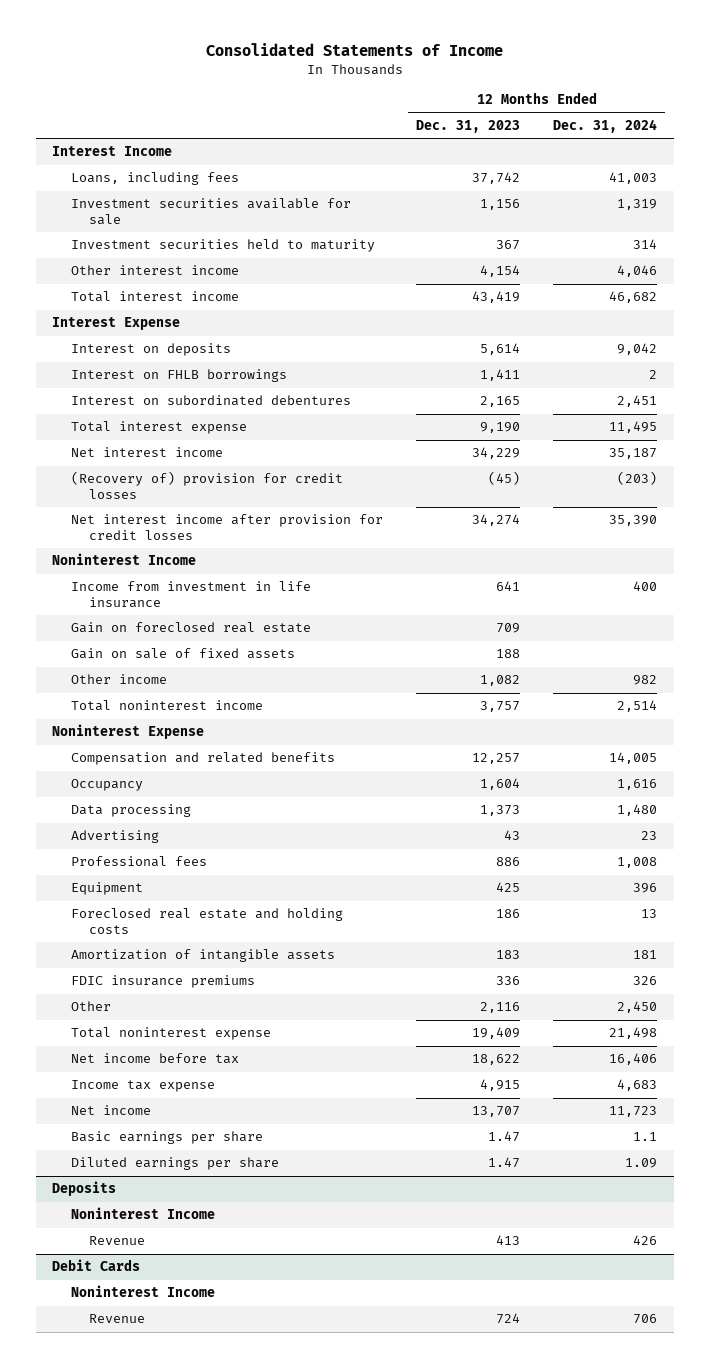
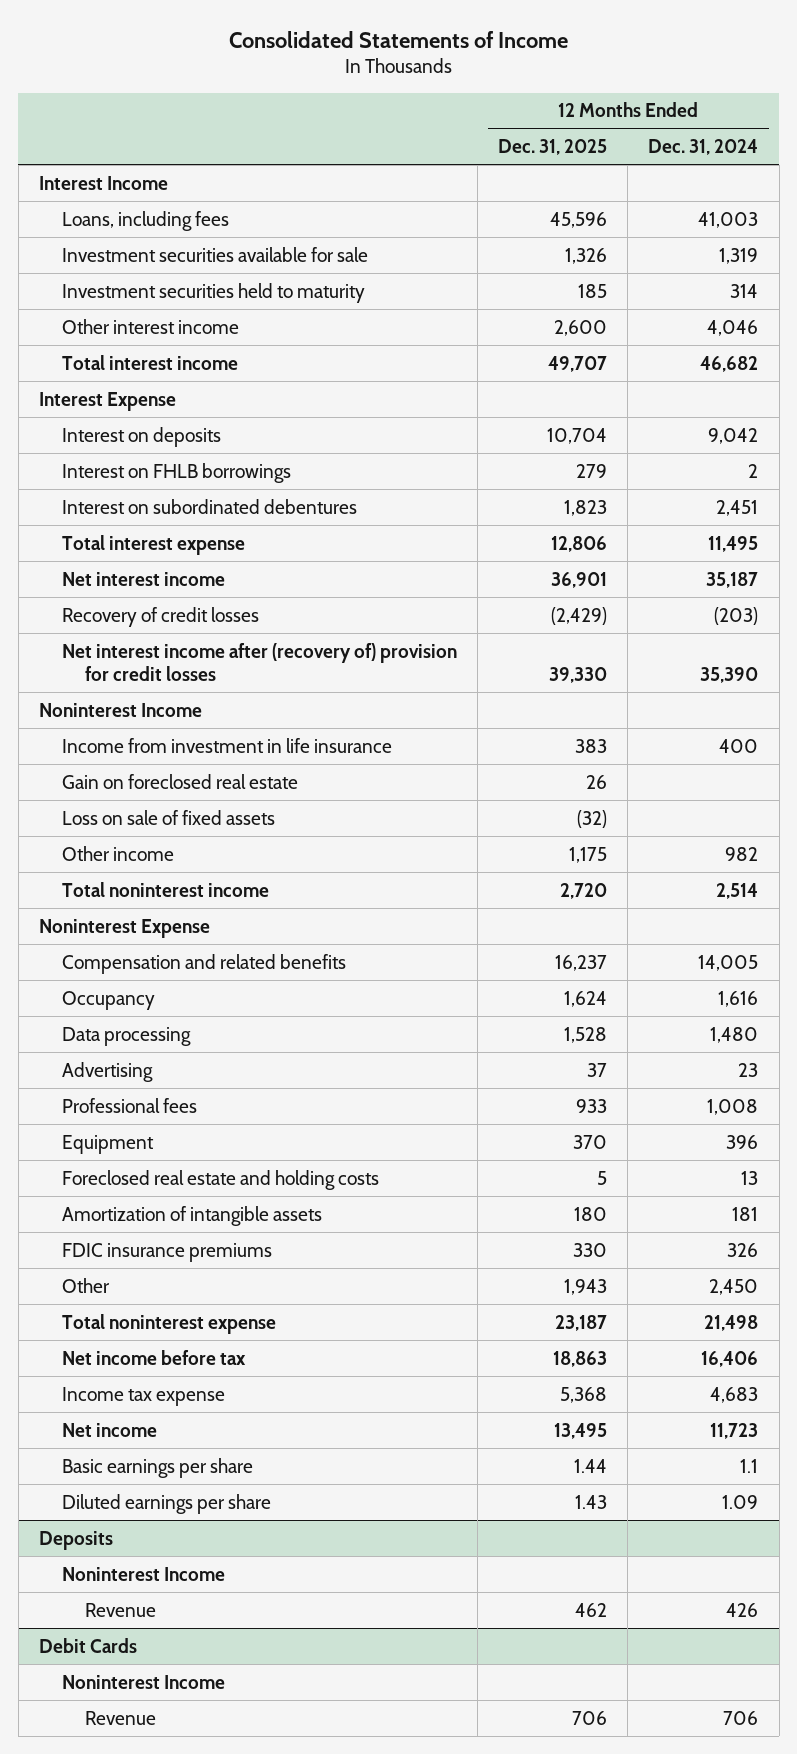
- | 12 Months Ended Dec. 31, 2023 | 12 Months Ended Dec. 31, 2024
+ | 12 Months Ended Dec. 31, 2025 | 12 Months Ended Dec. 31, 2024
- (Recovery of) provision for credit losses | (45) | (203)
- Net interest income after provision for credit losses | 34,274 | 35,390
+ Recovery of credit losses | (2,429) | (203)
+ Net interest income after (recovery of) provision for credit losses | 39,330 | 35,390
- Gain on sale of fixed assets | 188 |
+ Loss on sale of fixed assets | (32) |

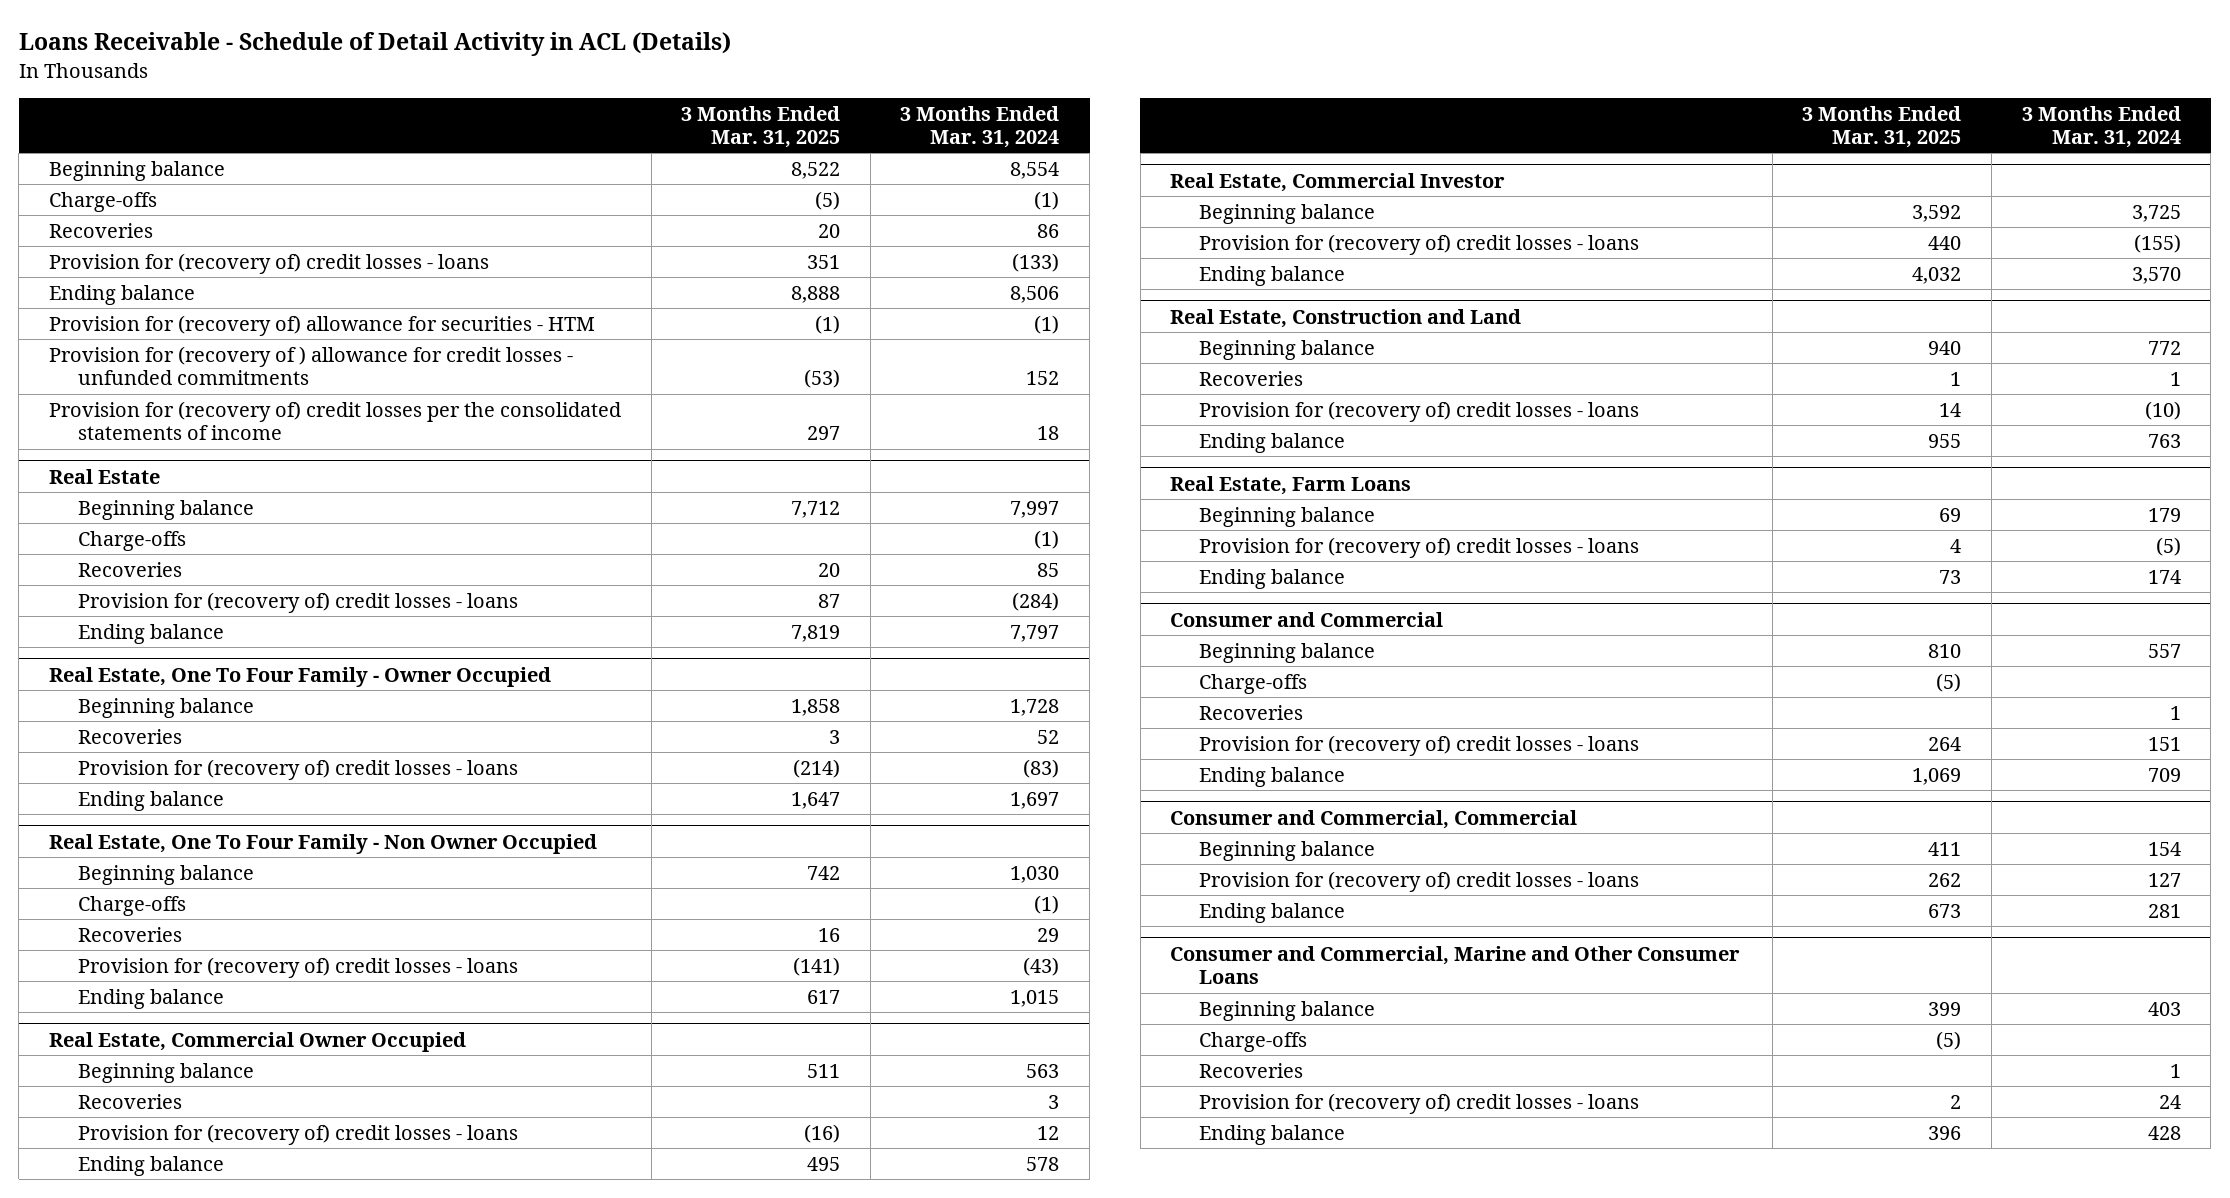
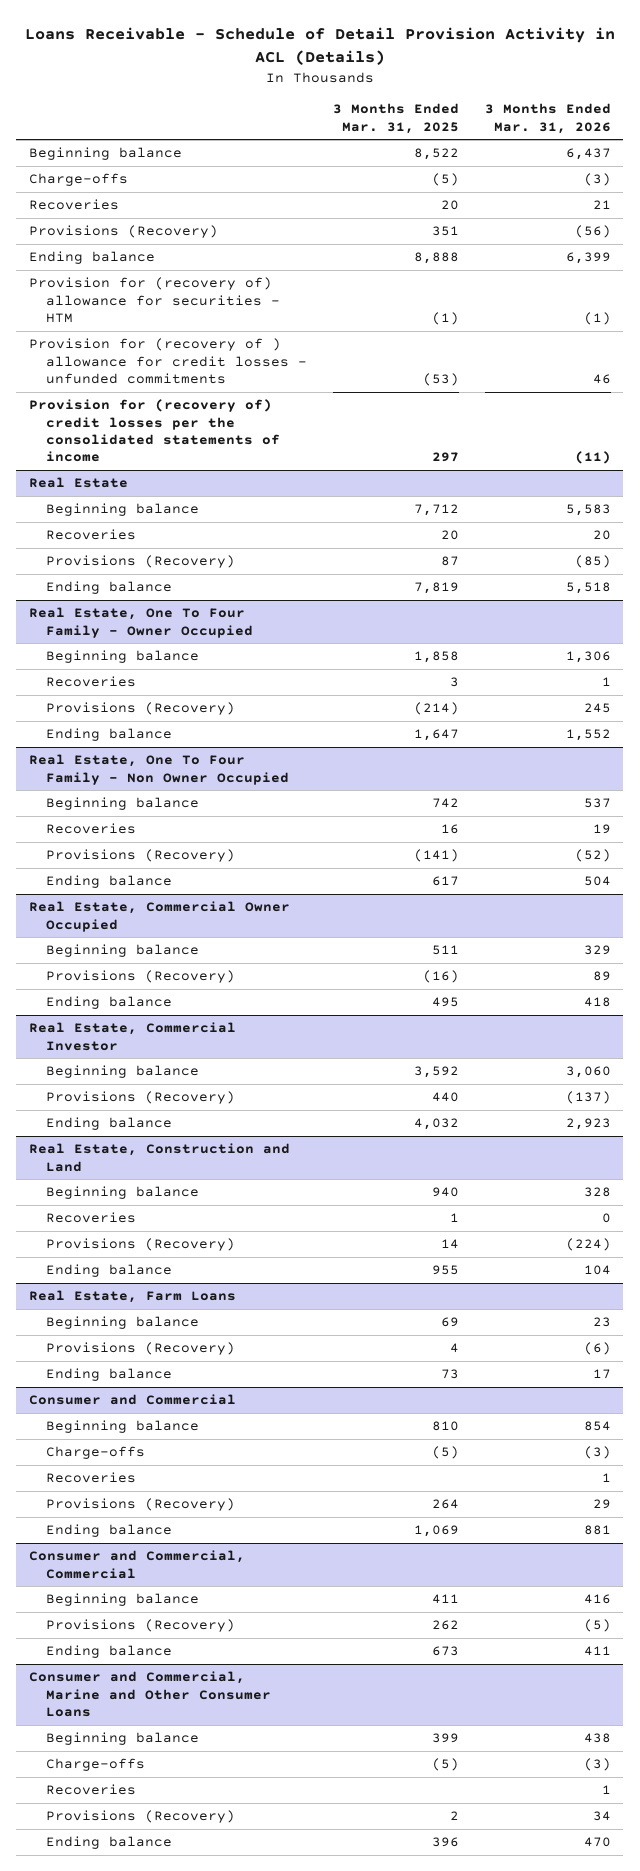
- Loans Receivable - Schedule of Detail Activity in ACL (Details)
+ Loans Receivable - Schedule of Detail Provision Activity in ACL (Details)
- | 3 Months Ended Mar. 31, 2025 | 3 Months Ended Mar. 31, 2024
+ | 3 Months Ended Mar. 31, 2025 | 3 Months Ended Mar. 31, 2026
- Provision for (recovery of) credit losses - loans | 351 | (133)
+ Provisions (Recovery) | 351 | (56)
@ Real Estate
- Charge-offs | | (1)
- Provision for (recovery of) credit losses - loans | 87 | (284)
+ Provisions (Recovery) | 87 | (85)
@ Real Estate, One To Four Family - Owner Occupied
- Provision for (recovery of) credit losses - loans | (214) | (83)
+ Provisions (Recovery) | (214) | 245
@ Real Estate, One To Four Family - Non Owner Occupied
- Charge-offs | | (1)
- Provision for (recovery of) credit losses - loans | (141) | (43)
+ Provisions (Recovery) | (141) | (52)
@ Real Estate, Commercial Owner Occupied
- Recoveries | | 3
- Provision for (recovery of) credit losses - loans | (16) | 12
+ Provisions (Recovery) | (16) | 89
@ Real Estate, Commercial Investor
- Provision for (recovery of) credit losses - loans | 440 | (155)
+ Provisions (Recovery) | 440 | (137)
@ Real Estate, Construction and Land
- Provision for (recovery of) credit losses - loans | 14 | (10)
+ Provisions (Recovery) | 14 | (224)
@ Real Estate, Farm Loans
- Provision for (recovery of) credit losses - loans | 4 | (5)
+ Provisions (Recovery) | 4 | (6)
@ Consumer and Commercial
- Provision for (recovery of) credit losses - loans | 264 | 151
+ Provisions (Recovery) | 264 | 29
@ Consumer and Commercial, Commercial
- Provision for (recovery of) credit losses - loans | 262 | 127
+ Provisions (Recovery) | 262 | (5)
@ Consumer and Commercial, Marine and Other Consumer Loans
- Provision for (recovery of) credit losses - loans | 2 | 24
+ Provisions (Recovery) | 2 | 34

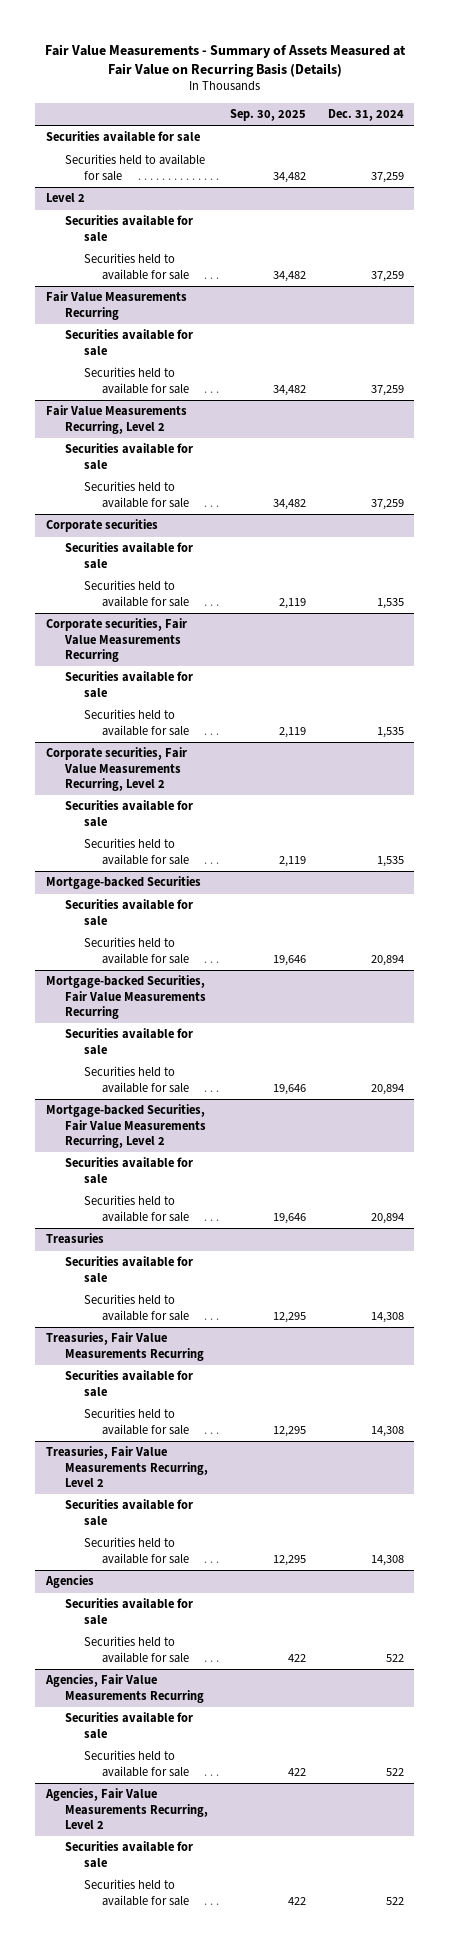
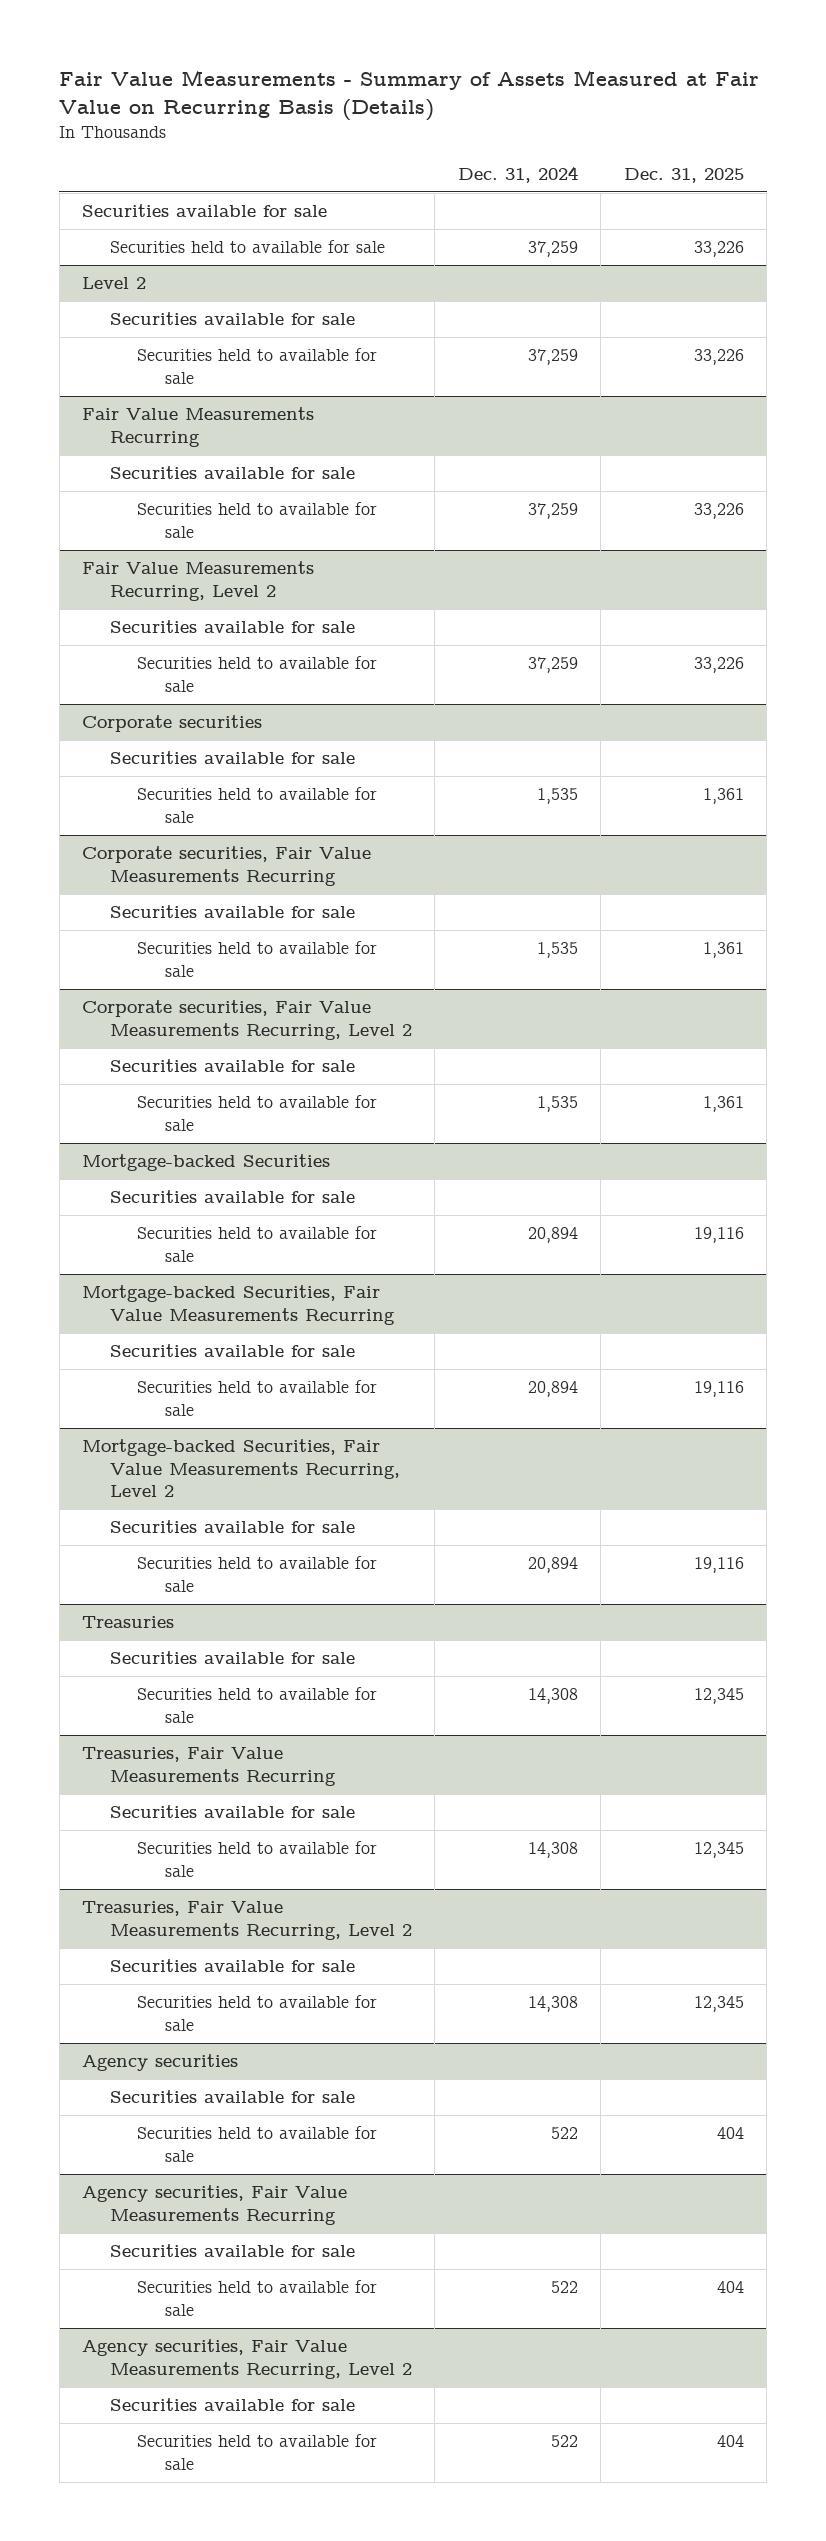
- | Sep. 30, 2025 | Dec. 31, 2024
+ | Dec. 31, 2024 | Dec. 31, 2025
- Agencies
+ Agency securities
- Agencies, Fair Value Measurements Recurring
+ Agency securities, Fair Value Measurements Recurring
- Agencies, Fair Value Measurements Recurring, Level 2
+ Agency securities, Fair Value Measurements Recurring, Level 2

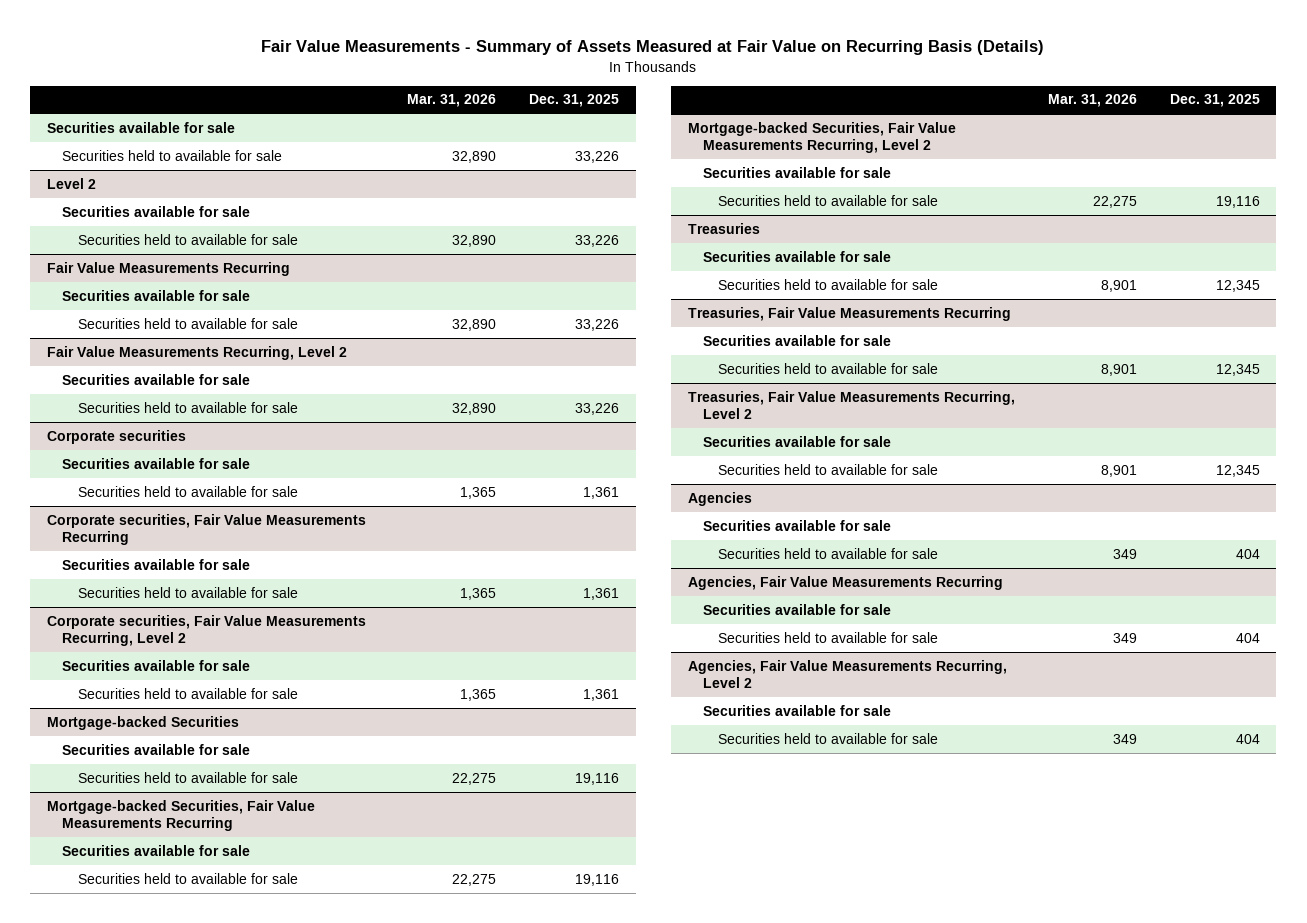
- | Dec. 31, 2024 | Dec. 31, 2025
+ | Mar. 31, 2026 | Dec. 31, 2025
- Agency securities
+ Agencies
- Agency securities, Fair Value Measurements Recurring
+ Agencies, Fair Value Measurements Recurring
- Agency securities, Fair Value Measurements Recurring, Level 2
+ Agencies, Fair Value Measurements Recurring, Level 2

